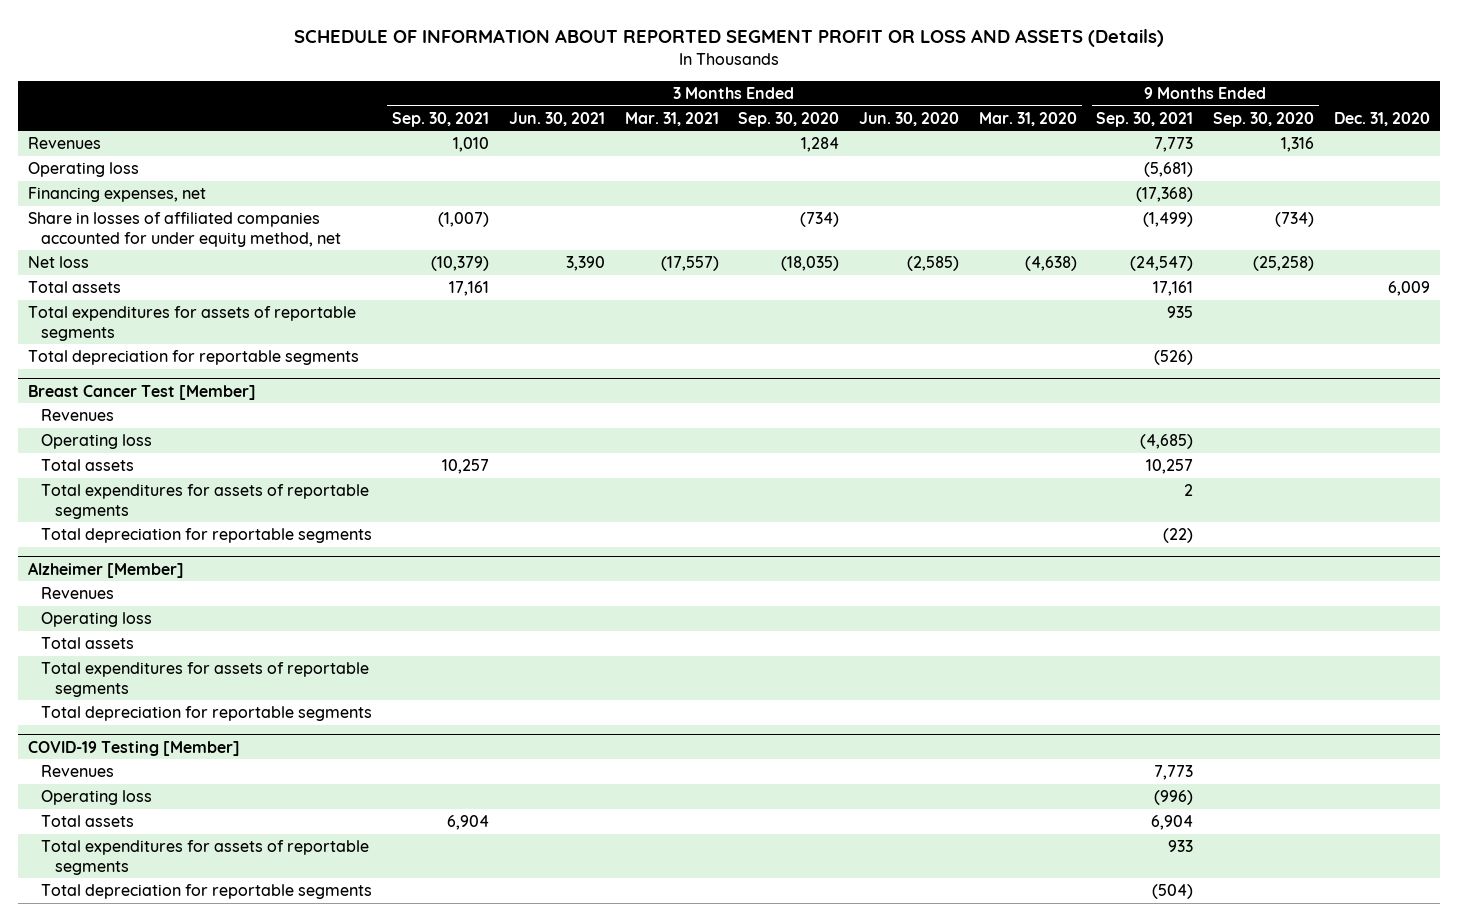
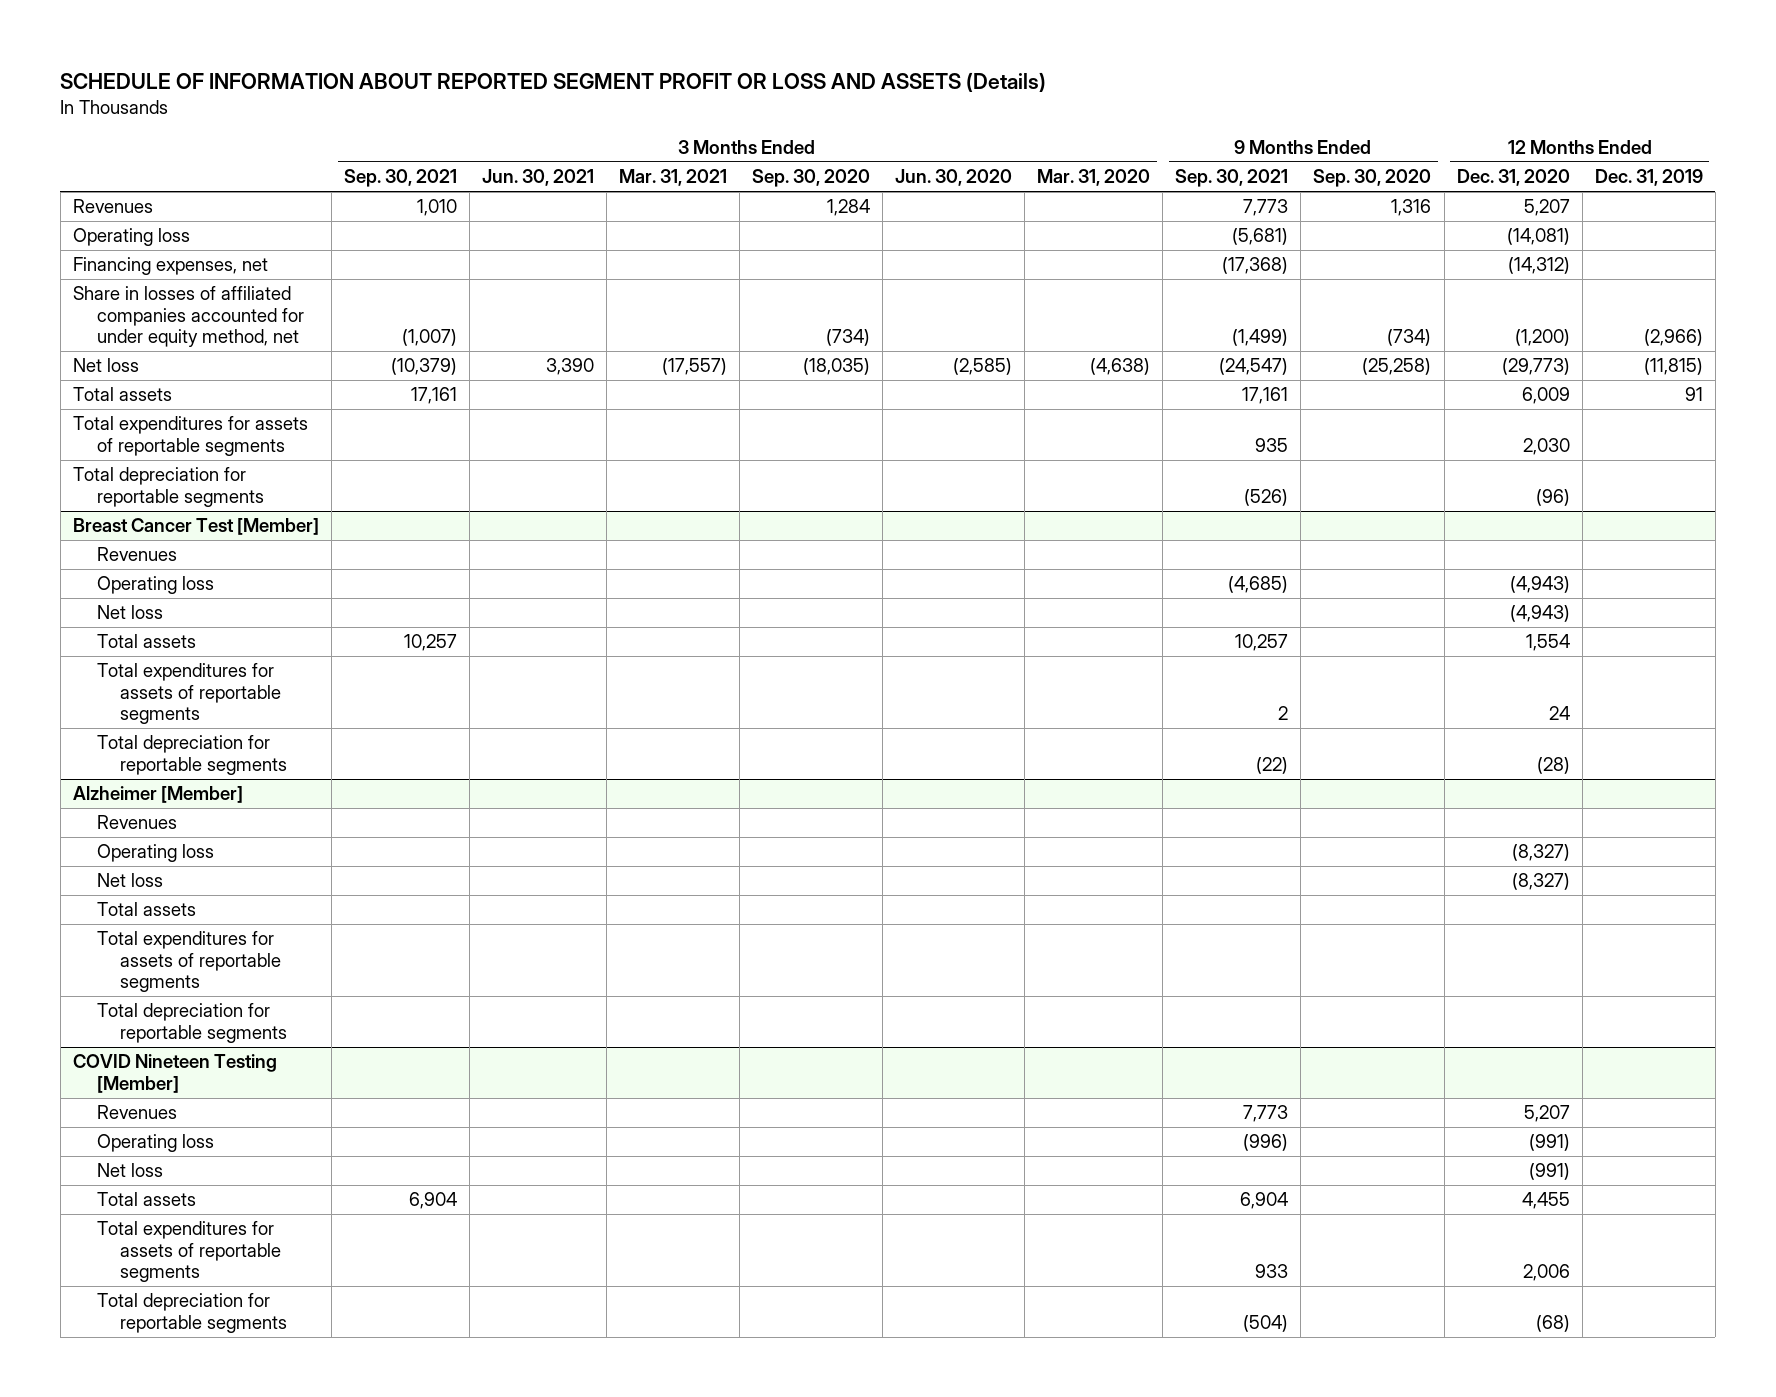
- | 3 Months Ended Sep. 30, 2021 | 3 Months Ended Jun. 30, 2021 | 3 Months Ended Mar. 31, 2021 | 3 Months Ended Sep. 30, 2020 | 3 Months Ended Jun. 30, 2020 | 3 Months Ended Mar. 31, 2020 | 9 Months Ended Sep. 30, 2021 | 9 Months Ended Sep. 30, 2020 | Dec. 31, 2020
+ | 3 Months Ended Sep. 30, 2021 | 3 Months Ended Jun. 30, 2021 | 3 Months Ended Mar. 31, 2021 | 3 Months Ended Sep. 30, 2020 | 3 Months Ended Jun. 30, 2020 | 3 Months Ended Mar. 31, 2020 | 9 Months Ended Sep. 30, 2021 | 9 Months Ended Sep. 30, 2020 | 12 Months Ended Dec. 31, 2020 | 12 Months Ended Dec. 31, 2019
@ Breast Cancer Test [Member]
+ Net loss | | | | | | | | | (4,943) |
@ Alzheimer [Member]
+ Net loss | | | | | | | | | (8,327) |
- COVID-19 Testing [Member]
+ COVID Nineteen Testing [Member]
+ Net loss | | | | | | | | | (991) |

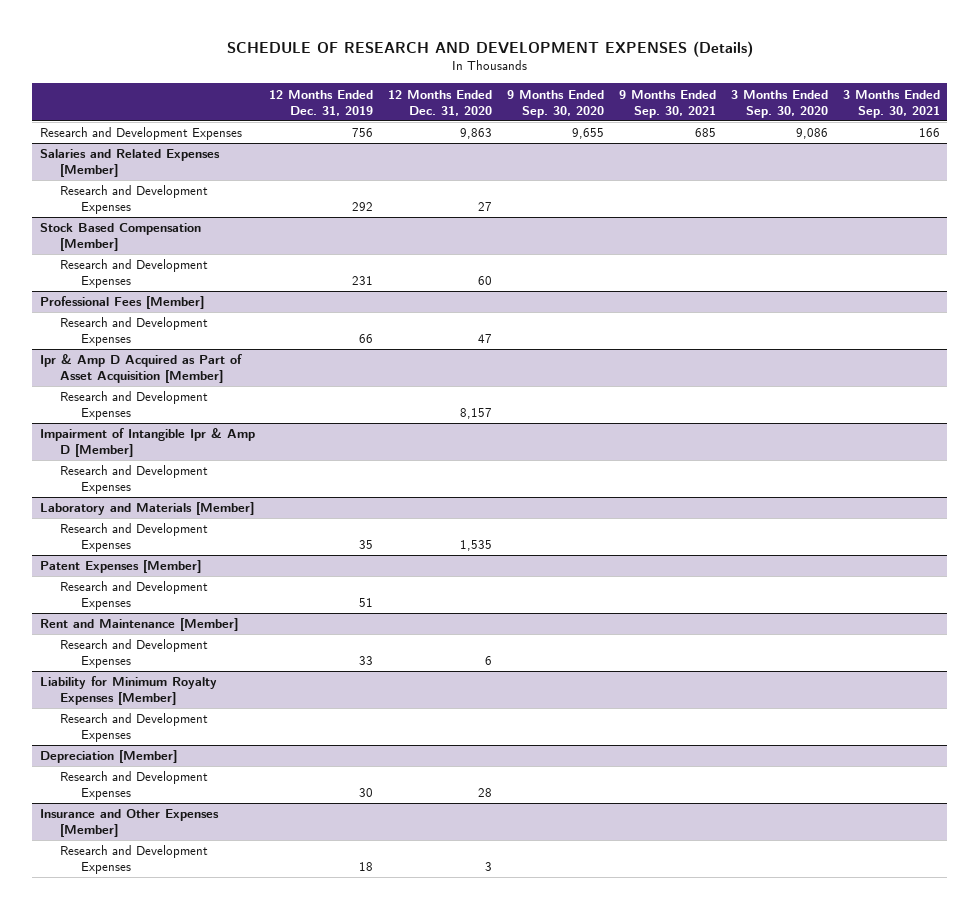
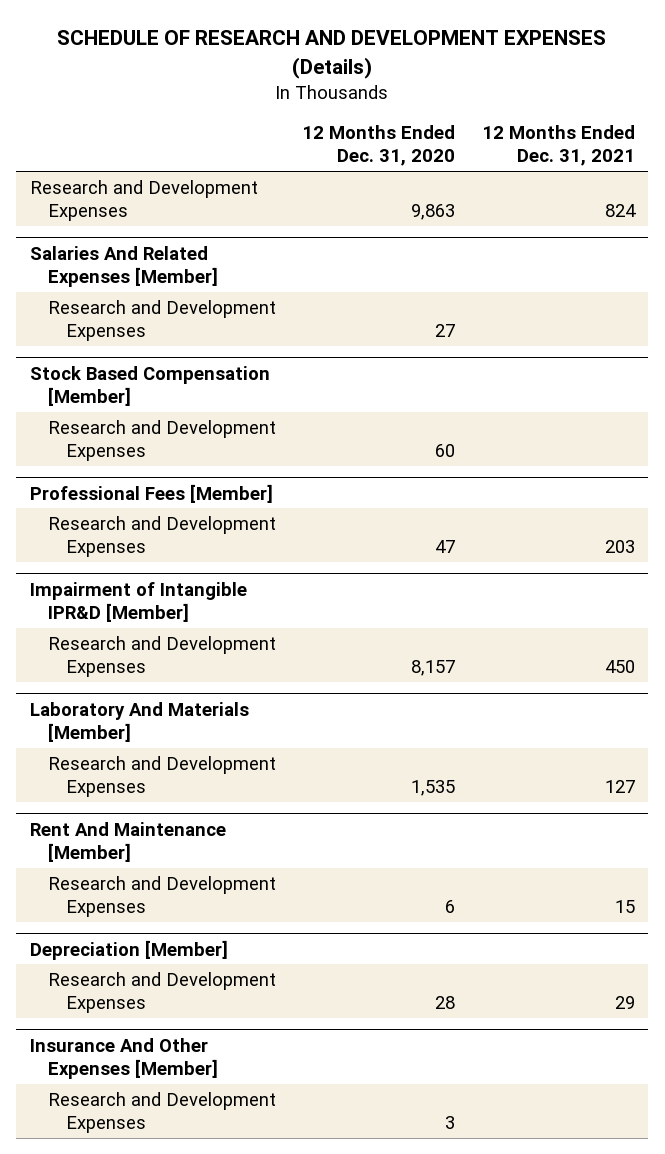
- | 12 Months Ended Dec. 31, 2019 | 12 Months Ended Dec. 31, 2020 | 9 Months Ended Sep. 30, 2020 | 9 Months Ended Sep. 30, 2021 | 3 Months Ended Sep. 30, 2020 | 3 Months Ended Sep. 30, 2021
+ | 12 Months Ended Dec. 31, 2020 | 12 Months Ended Dec. 31, 2021
- Salaries and Related Expenses [Member]
+ Salaries And Related Expenses [Member]
- Ipr & Amp D Acquired as Part of Asset Acquisition [Member]
+ Impairment of Intangible IPR&D [Member]
- Impairment of Intangible Ipr & Amp D [Member]
- Research and Development Expenses
- Laboratory and Materials [Member]
+ Laboratory And Materials [Member]
- Patent Expenses [Member]
- Research and Development Expenses | 51 | | | | |
- Rent and Maintenance [Member]
+ Rent And Maintenance [Member]
- Liability for Minimum Royalty Expenses [Member]
- Research and Development Expenses
- Insurance and Other Expenses [Member]
+ Insurance And Other Expenses [Member]

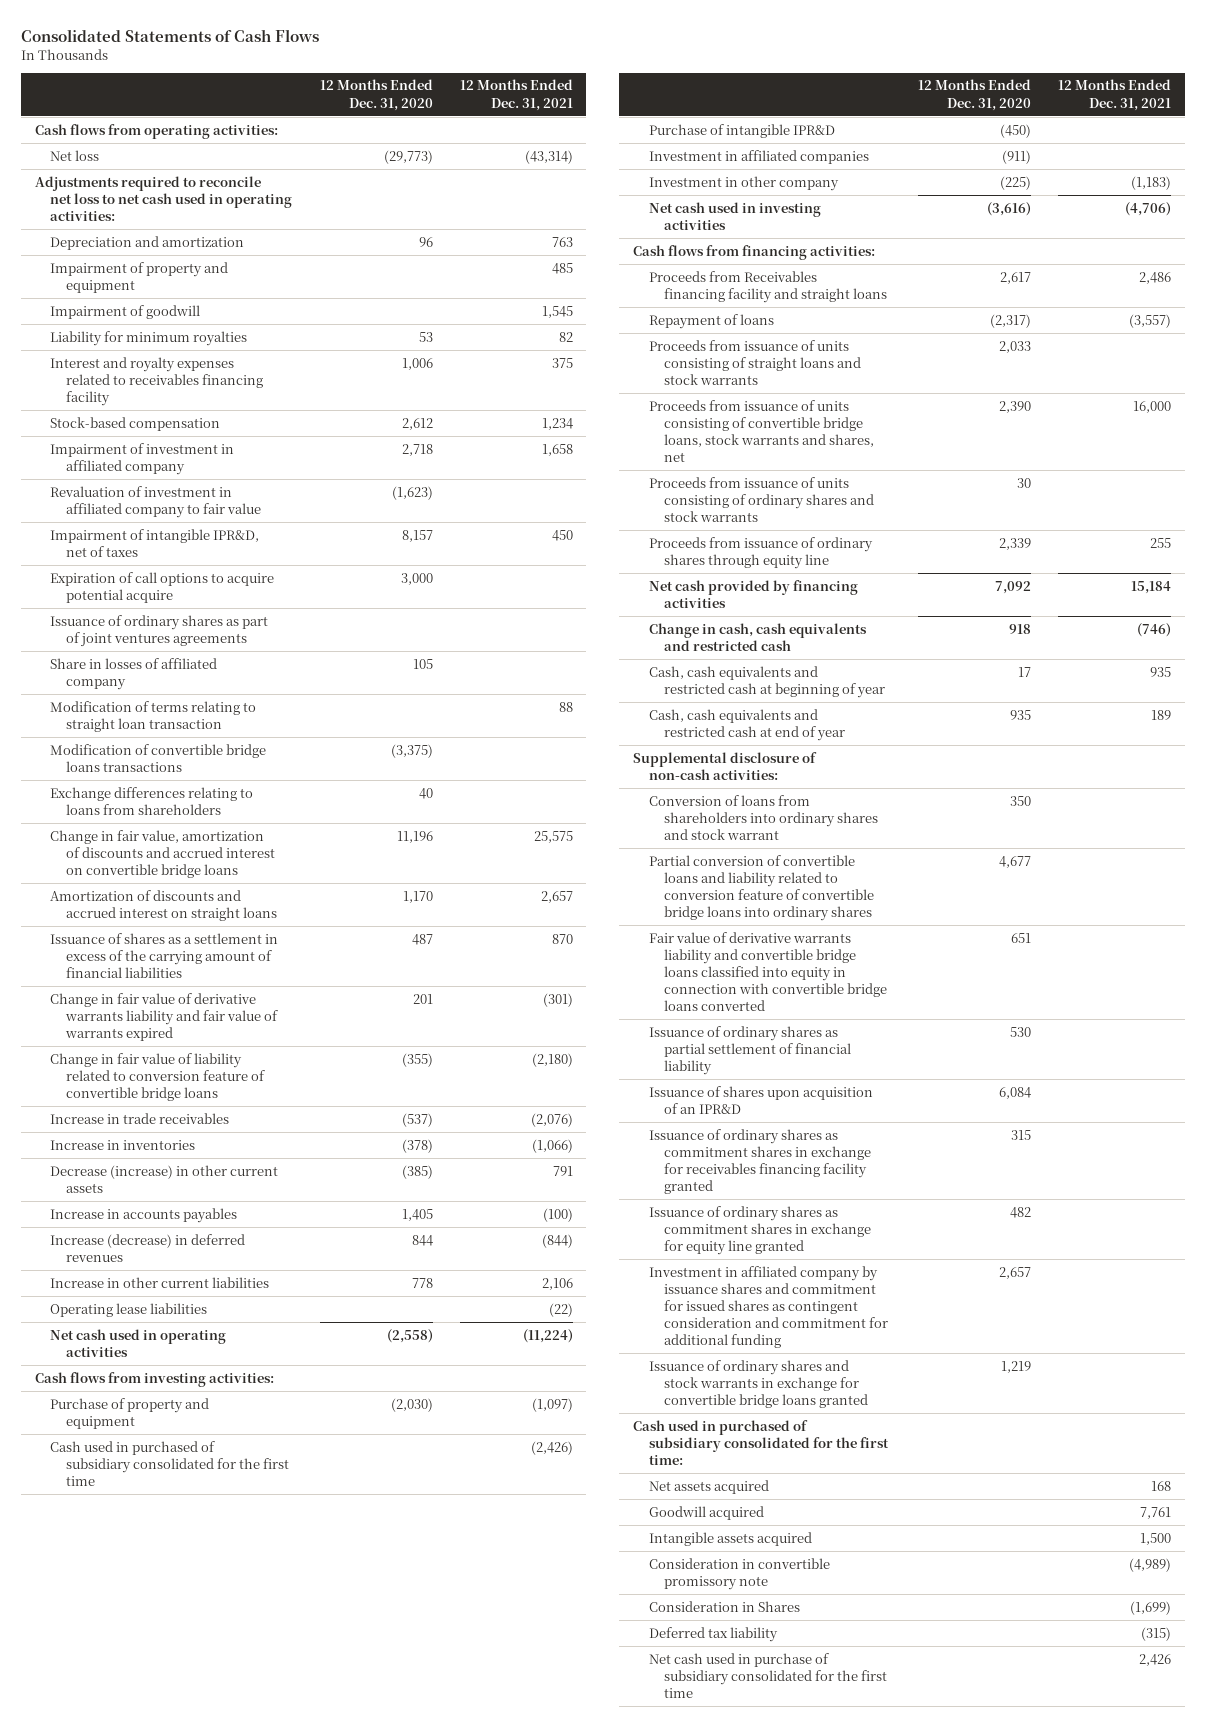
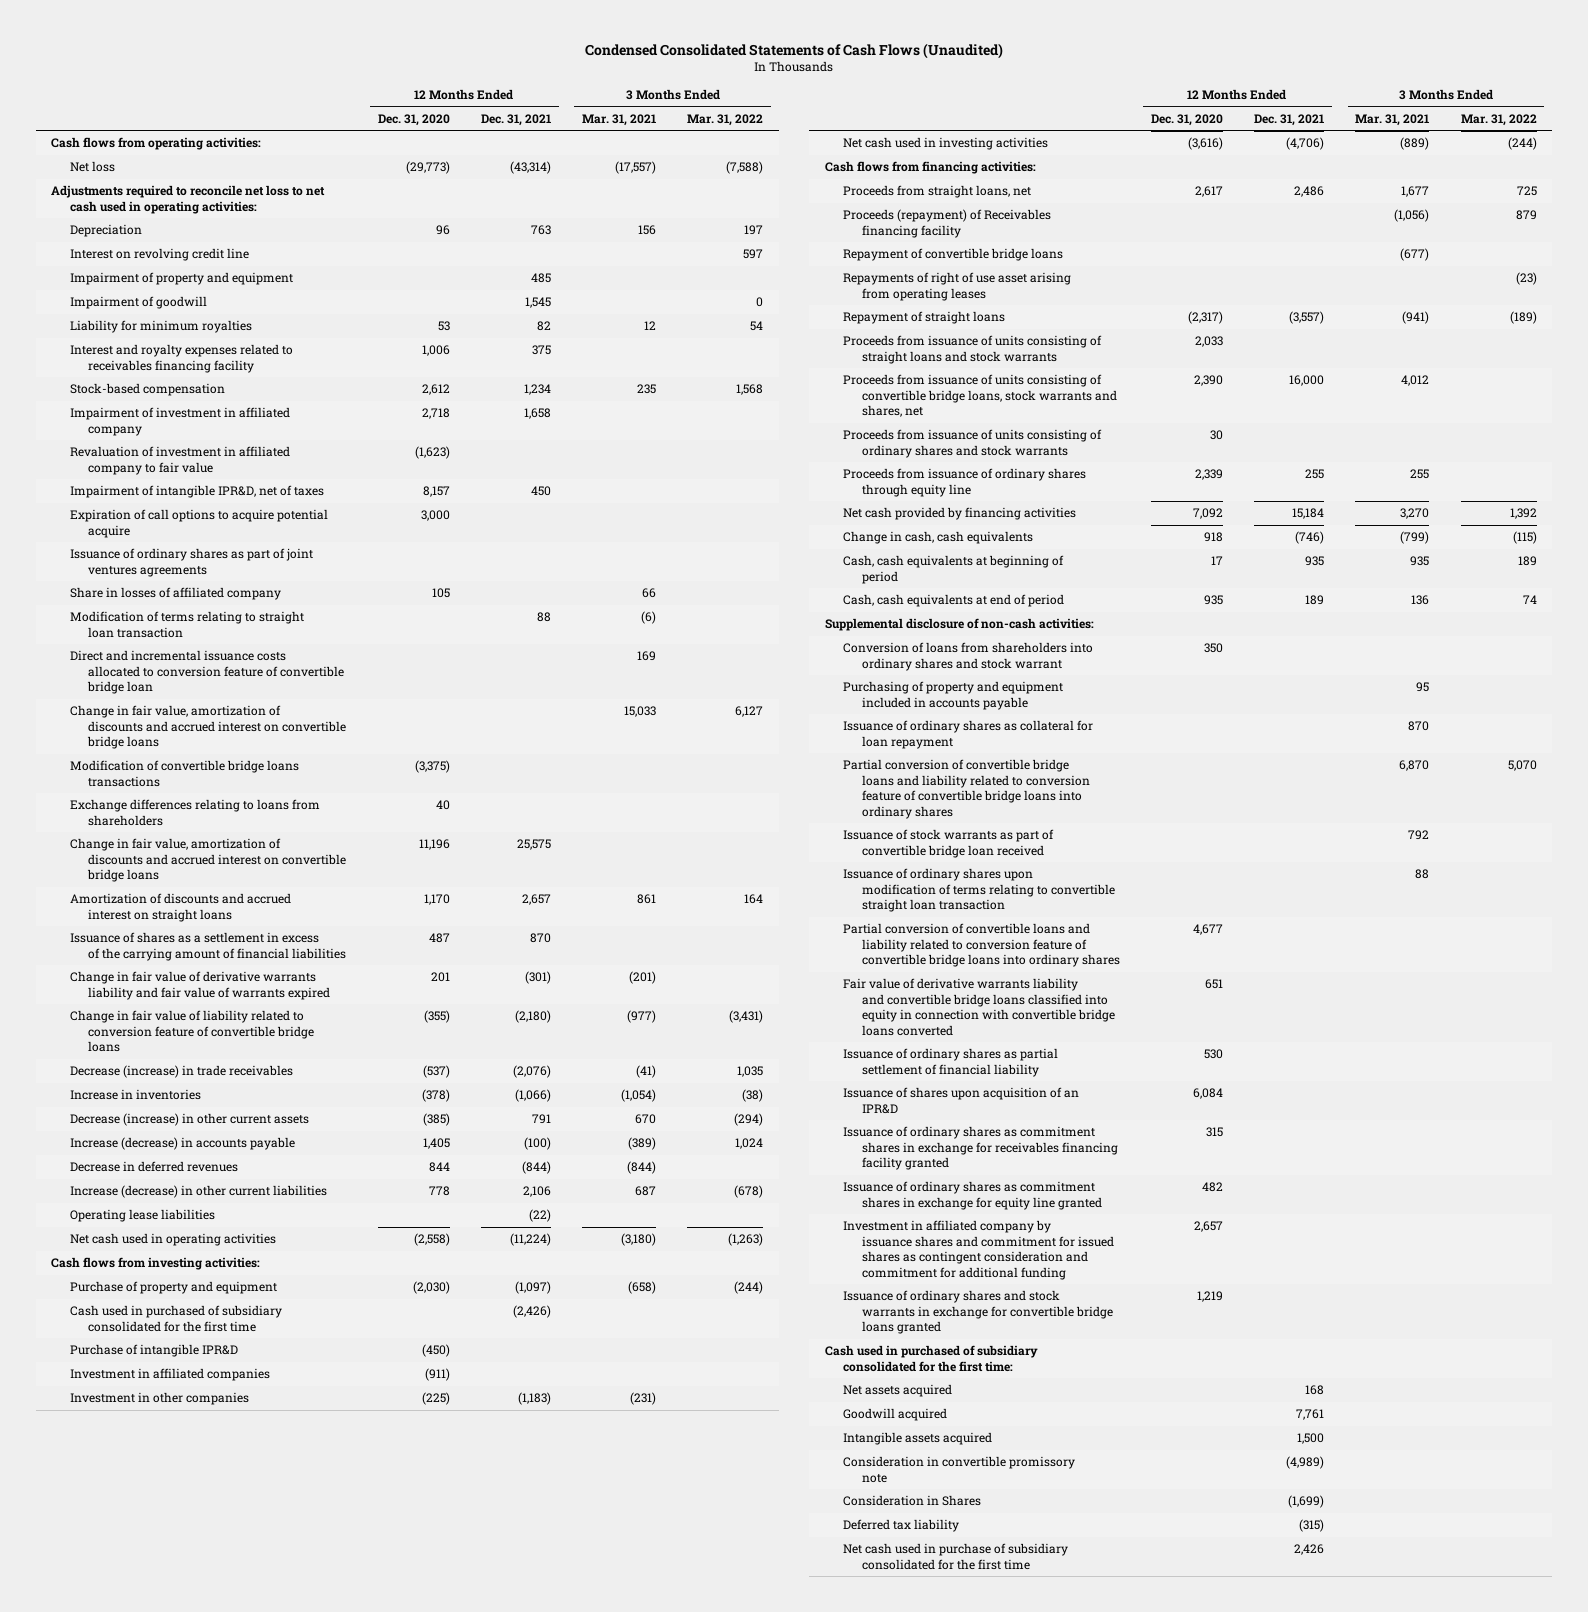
- Consolidated Statements of Cash Flows
+ Condensed Consolidated Statements of Cash Flows (Unaudited)
- | 12 Months Ended Dec. 31, 2020 | 12 Months Ended Dec. 31, 2021
+ | 12 Months Ended Dec. 31, 2020 | 12 Months Ended Dec. 31, 2021 | 3 Months Ended Mar. 31, 2021 | 3 Months Ended Mar. 31, 2022
- Depreciation and amortization | 96 | 763
+ Depreciation | 96 | 763 | 156 | 197
+ Interest on revolving credit line | | | | 597
+ Direct and incremental issuance costs allocated to conversion feature of convertible bridge loan | | | 169 |
+ Change in fair value, amortization of discounts and accrued interest on convertible bridge loans | | | 15,033 | 6,127
- Increase in trade receivables | (537) | (2,076)
+ Decrease (increase) in trade receivables | (537) | (2,076) | (41) | 1,035
- Increase in accounts payables | 1,405 | (100)
- Increase (decrease) in deferred revenues | 844 | (844)
- Increase in other current liabilities | 778 | 2,106
+ Increase (decrease) in accounts payable | 1,405 | (100) | (389) | 1,024
+ Decrease in deferred revenues | 844 | (844) | (844) |
+ Increase (decrease) in other current liabilities | 778 | 2,106 | 687 | (678)
- Investment in other company | (225) | (1,183)
+ Investment in other companies | (225) | (1,183) | (231) |
- Proceeds from Receivables financing facility and straight loans | 2,617 | 2,486
- Repayment of loans | (2,317) | (3,557)
+ Proceeds from straight loans, net | 2,617 | 2,486 | 1,677 | 725
+ Proceeds (repayment) of Receivables financing facility | | | (1,056) | 879
+ Repayment of convertible bridge loans | | | (677) |
+ Repayments of right of use asset arising from operating leases | | | | (23)
+ Repayment of straight loans | (2,317) | (3,557) | (941) | (189)
- Change in cash, cash equivalents and restricted cash | 918 | (746)
- Cash, cash equivalents and restricted cash at beginning of year | 17 | 935
- Cash, cash equivalents and restricted cash at end of year | 935 | 189
+ Change in cash, cash equivalents | 918 | (746) | (799) | (115)
+ Cash, cash equivalents at beginning of period | 17 | 935 | 935 | 189
+ Cash, cash equivalents at end of period | 935 | 189 | 136 | 74
+ Purchasing of property and equipment included in accounts payable | | | 95 |
+ Issuance of ordinary shares as collateral for loan repayment | | | 870 |
+ Partial conversion of convertible bridge loans and liability related to conversion feature of convertible bridge loans into ordinary shares | | | 6,870 | 5,070
+ Issuance of stock warrants as part of convertible bridge loan received | | | 792 |
+ Issuance of ordinary shares upon modification of terms relating to convertible straight loan transaction | | | 88 |

